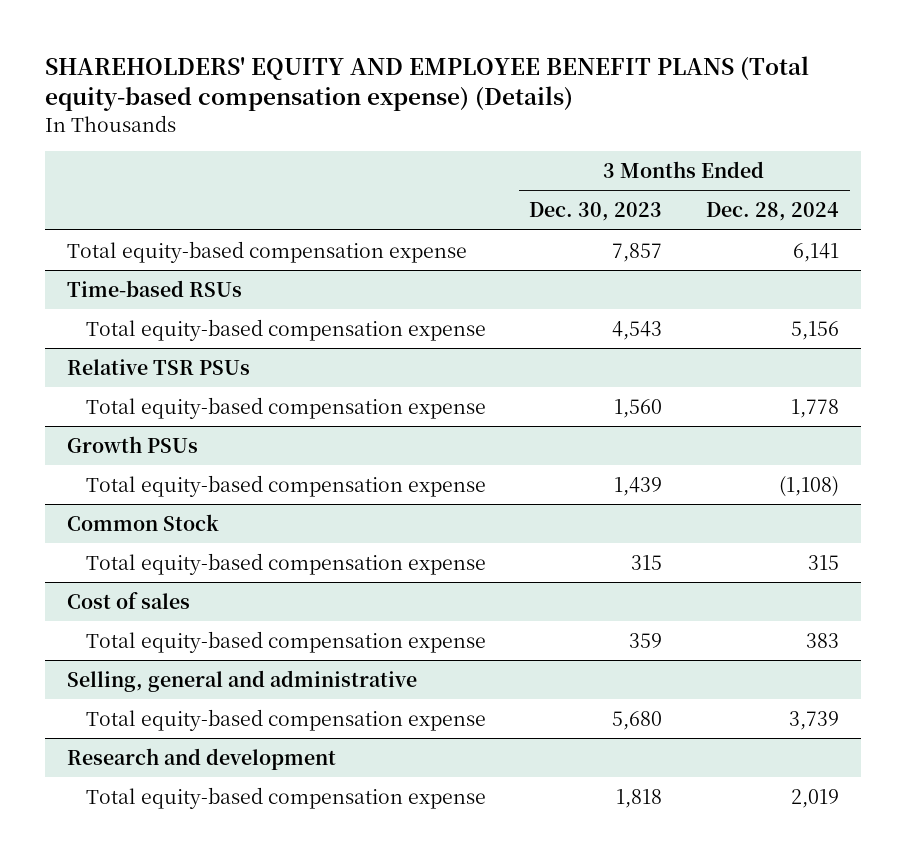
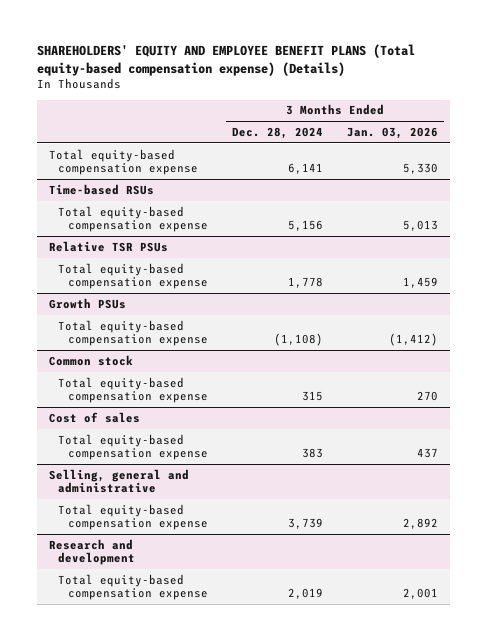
- | 3 Months Ended Dec. 30, 2023 | 3 Months Ended Dec. 28, 2024
+ | 3 Months Ended Dec. 28, 2024 | 3 Months Ended Jan. 03, 2026
- Common Stock
+ Common stock

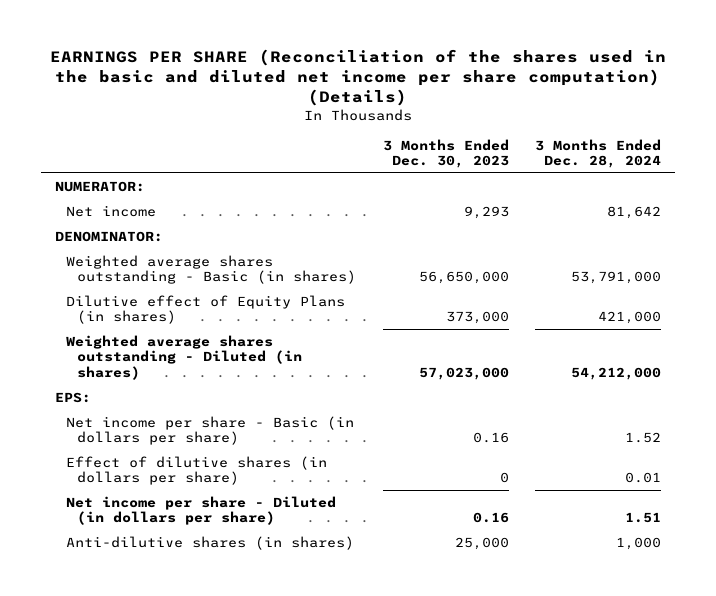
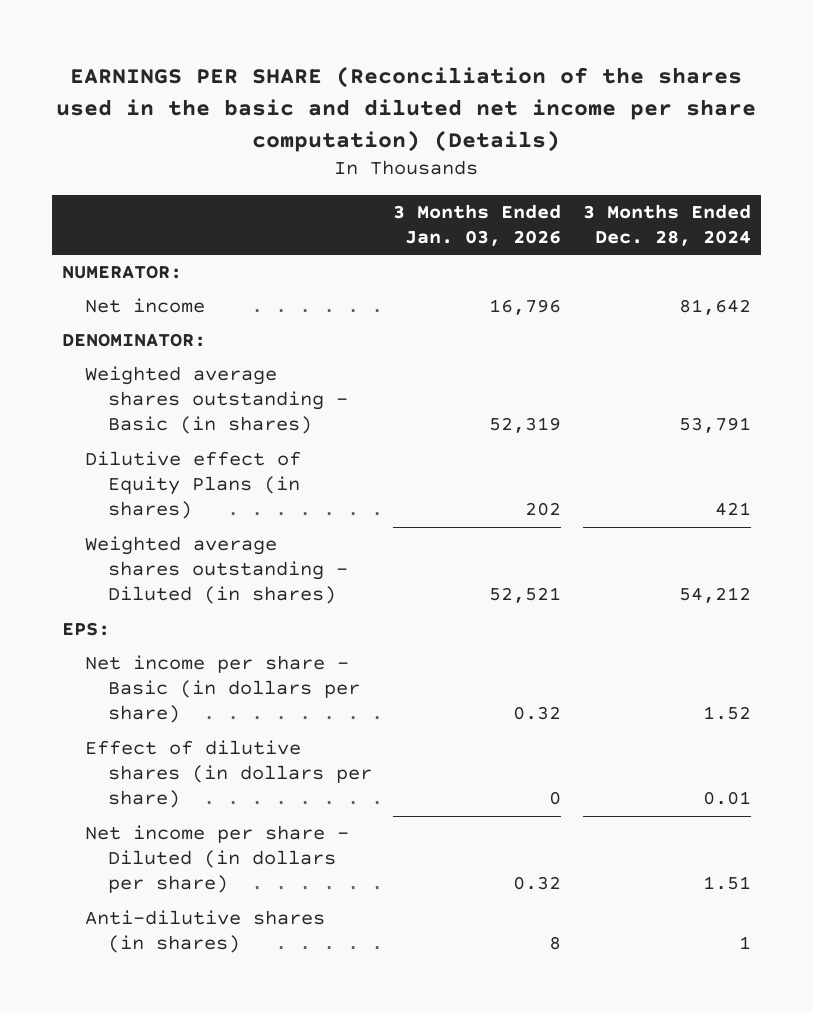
- | 3 Months Ended Dec. 30, 2023 | 3 Months Ended Dec. 28, 2024
+ | 3 Months Ended Jan. 03, 2026 | 3 Months Ended Dec. 28, 2024
- Weighted average shares outstanding - Basic (in shares) | 56,650,000 | 53,791,000
- Dilutive effect of Equity Plans (in shares) | 373,000 | 421,000
- Weighted average shares outstanding - Diluted (in shares) | 57,023,000 | 54,212,000
+ Weighted average shares outstanding - Basic (in shares) | 52,319 | 53,791
+ Dilutive effect of Equity Plans (in shares) | 202 | 421
+ Weighted average shares outstanding - Diluted (in shares) | 52,521 | 54,212
- Anti-dilutive shares (in shares) | 25,000 | 1,000
+ Anti-dilutive shares (in shares) | 8 | 1

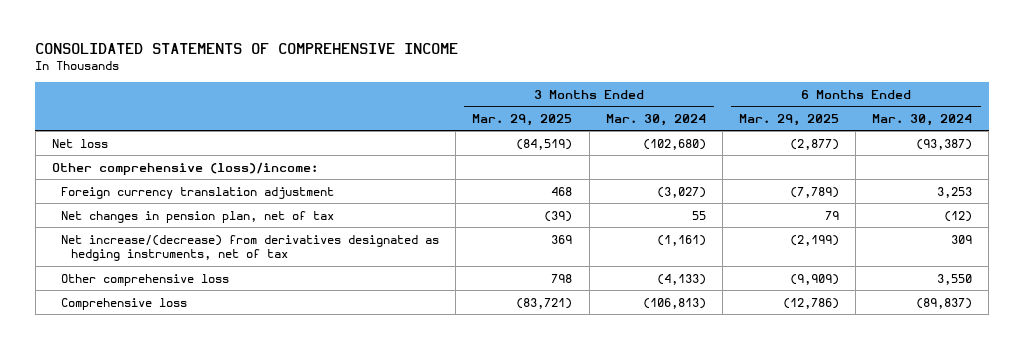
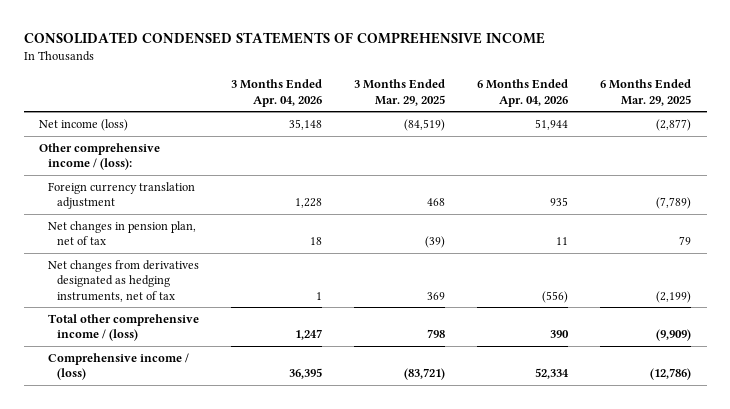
- CONSOLIDATED STATEMENTS OF COMPREHENSIVE INCOME
+ CONSOLIDATED CONDENSED STATEMENTS OF COMPREHENSIVE INCOME
- | 3 Months Ended Mar. 29, 2025 | 3 Months Ended Mar. 30, 2024 | 6 Months Ended Mar. 29, 2025 | 6 Months Ended Mar. 30, 2024
+ | 3 Months Ended Apr. 04, 2026 | 3 Months Ended Mar. 29, 2025 | 6 Months Ended Apr. 04, 2026 | 6 Months Ended Mar. 29, 2025
- Net loss | (84,519) | (102,680) | (2,877) | (93,387)
- Other comprehensive (loss)/income:
+ Net income (loss) | 35,148 | (84,519) | 51,944 | (2,877)
+ Other comprehensive income / (loss):
- Net increase/(decrease) from derivatives designated as hedging instruments, net of tax | 369 | (1,161) | (2,199) | 309
- Other comprehensive loss | 798 | (4,133) | (9,909) | 3,550
- Comprehensive loss | (83,721) | (106,813) | (12,786) | (89,837)
+ Net changes from derivatives designated as hedging instruments, net of tax | 1 | 369 | (556) | (2,199)
+ Total other comprehensive income / (loss) | 1,247 | 798 | 390 | (9,909)
+ Comprehensive income / (loss) | 36,395 | (83,721) | 52,334 | (12,786)

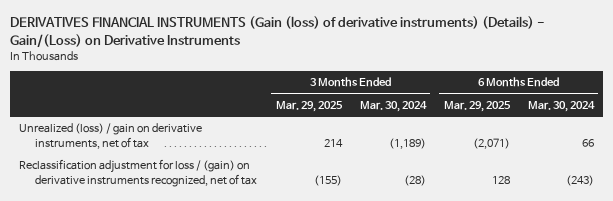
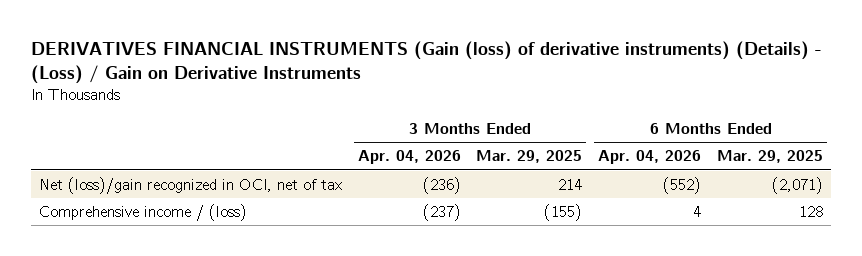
- DERIVATIVES FINANCIAL INSTRUMENTS (Gain (loss) of derivative instruments) (Details) - Gain/(Loss) on Derivative Instruments
+ DERIVATIVES FINANCIAL INSTRUMENTS (Gain (loss) of derivative instruments) (Details) - (Loss) / Gain on Derivative Instruments
- | 3 Months Ended Mar. 29, 2025 | 3 Months Ended Mar. 30, 2024 | 6 Months Ended Mar. 29, 2025 | 6 Months Ended Mar. 30, 2024
+ | 3 Months Ended Apr. 04, 2026 | 3 Months Ended Mar. 29, 2025 | 6 Months Ended Apr. 04, 2026 | 6 Months Ended Mar. 29, 2025
- Unrealized (loss) / gain on derivative instruments, net of tax | 214 | (1,189) | (2,071) | 66
- Reclassification adjustment for loss / (gain) on derivative instruments recognized, net of tax | (155) | (28) | 128 | (243)
+ Net (loss)/gain recognized in OCI, net of tax | (236) | 214 | (552) | (2,071)
+ Comprehensive income / (loss) | (237) | (155) | 4 | 128

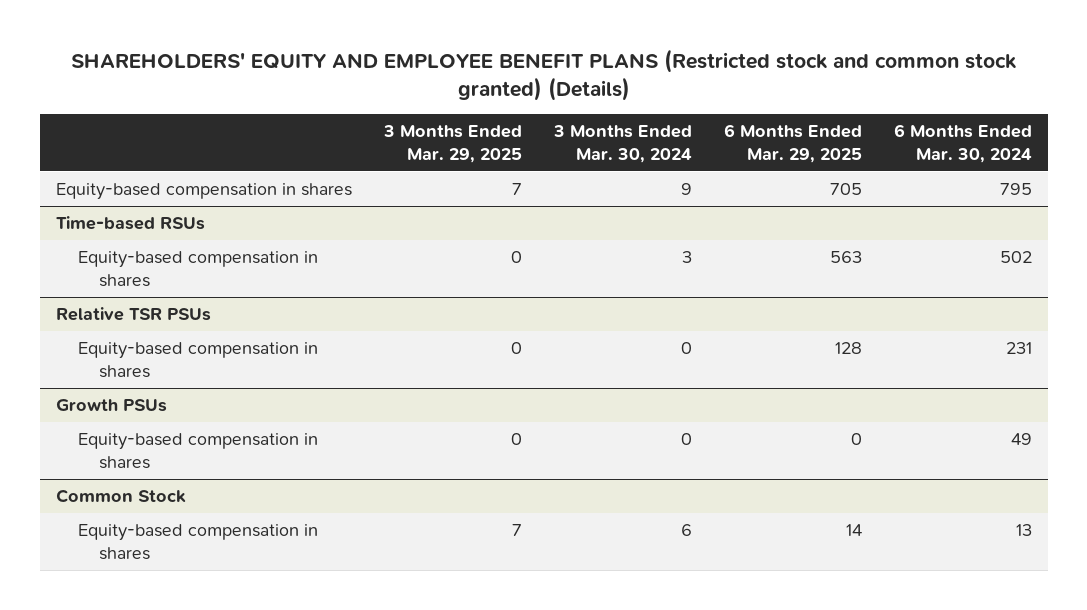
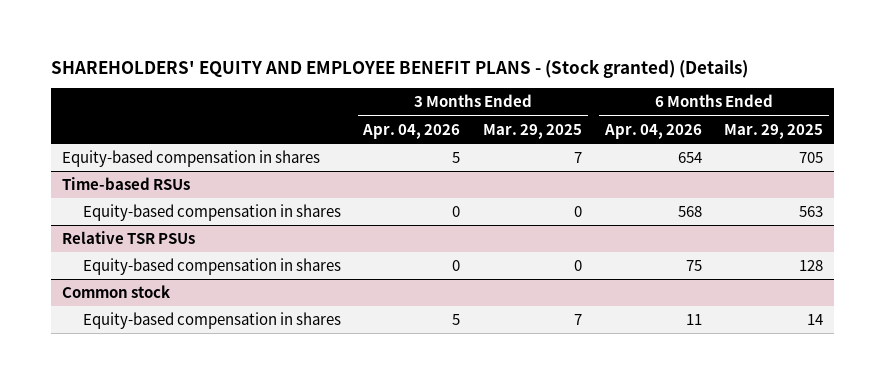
- SHAREHOLDERS' EQUITY AND EMPLOYEE BENEFIT PLANS (Restricted stock and common stock granted) (Details)
+ SHAREHOLDERS' EQUITY AND EMPLOYEE BENEFIT PLANS - (Stock granted) (Details)
- | 3 Months Ended Mar. 29, 2025 | 3 Months Ended Mar. 30, 2024 | 6 Months Ended Mar. 29, 2025 | 6 Months Ended Mar. 30, 2024
+ | 3 Months Ended Apr. 04, 2026 | 3 Months Ended Mar. 29, 2025 | 6 Months Ended Apr. 04, 2026 | 6 Months Ended Mar. 29, 2025
- Growth PSUs
- Equity-based compensation in shares | 0 | 0 | 0 | 49
- Common Stock
+ Common stock

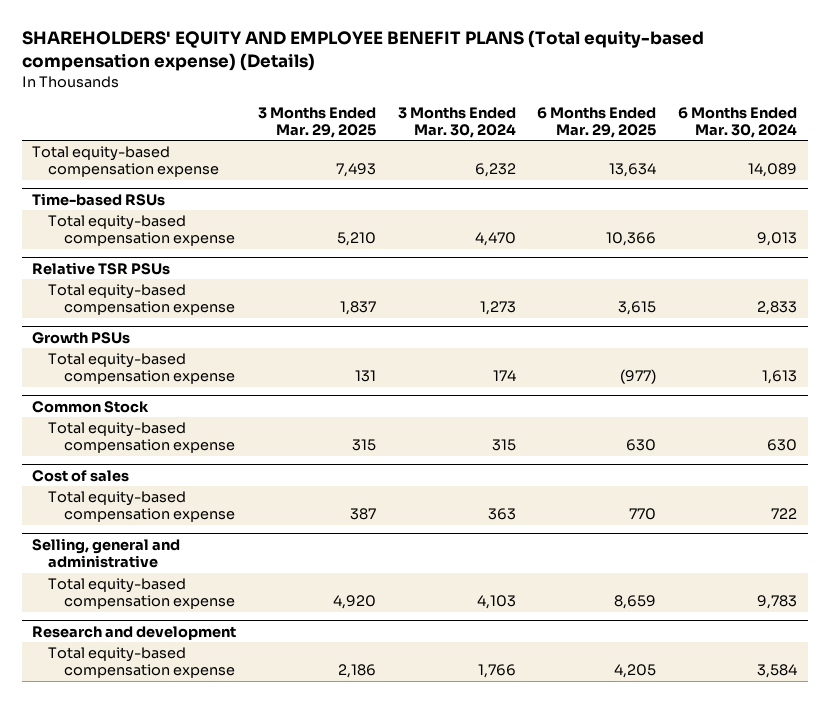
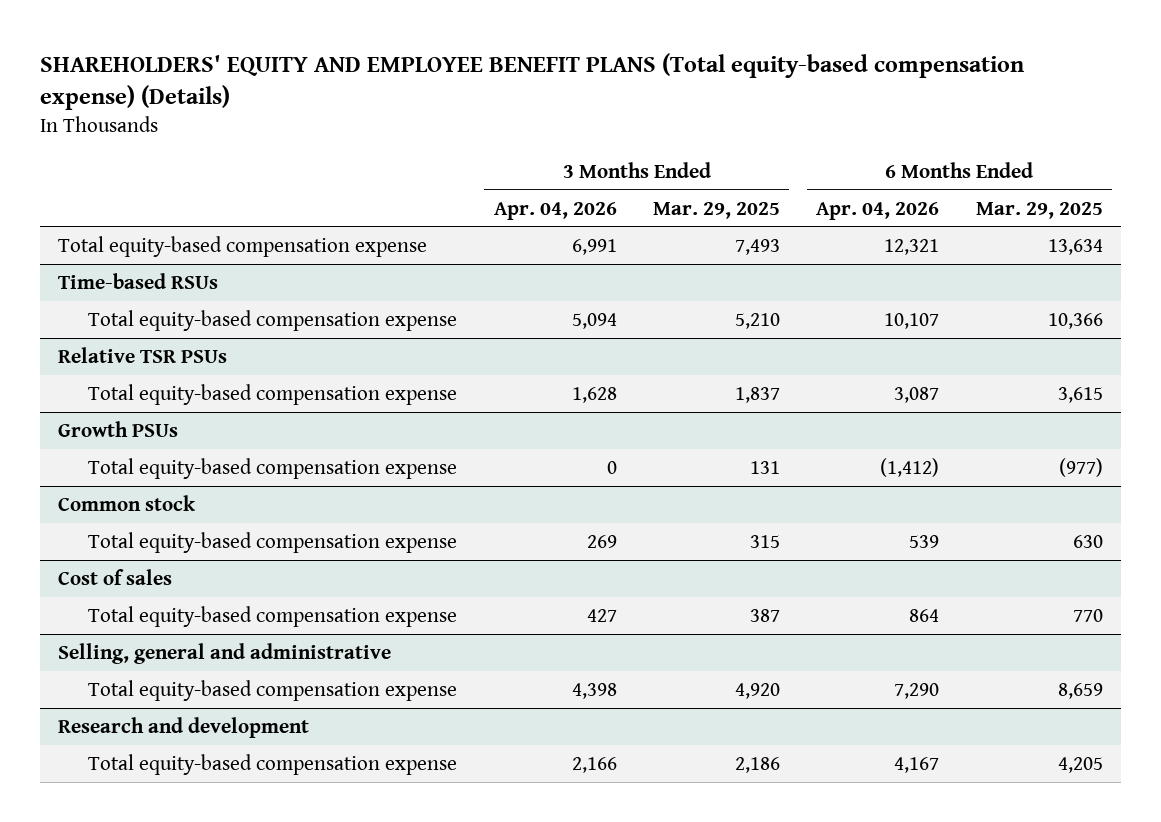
- | 3 Months Ended Mar. 29, 2025 | 3 Months Ended Mar. 30, 2024 | 6 Months Ended Mar. 29, 2025 | 6 Months Ended Mar. 30, 2024
+ | 3 Months Ended Apr. 04, 2026 | 3 Months Ended Mar. 29, 2025 | 6 Months Ended Apr. 04, 2026 | 6 Months Ended Mar. 29, 2025
- Common Stock
+ Common stock

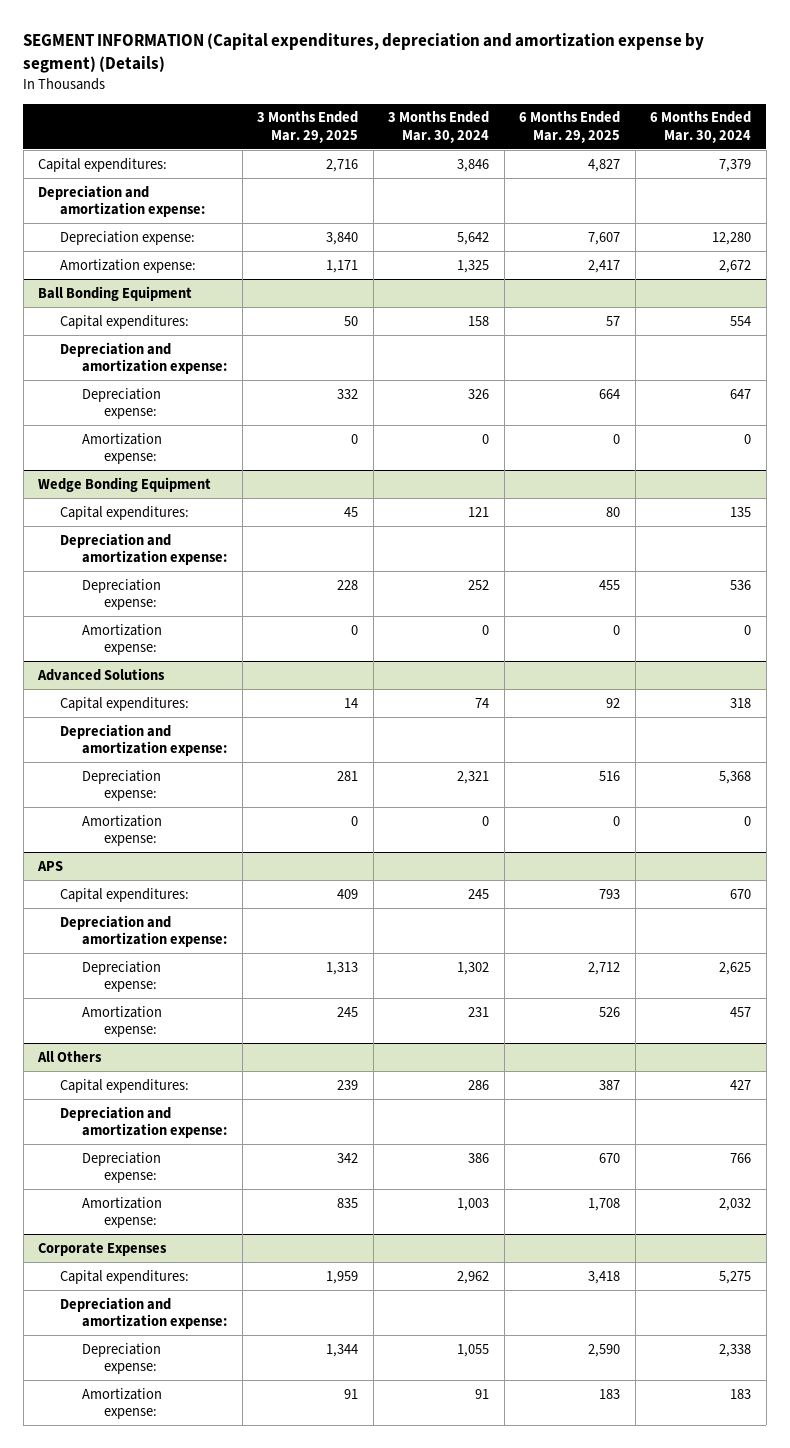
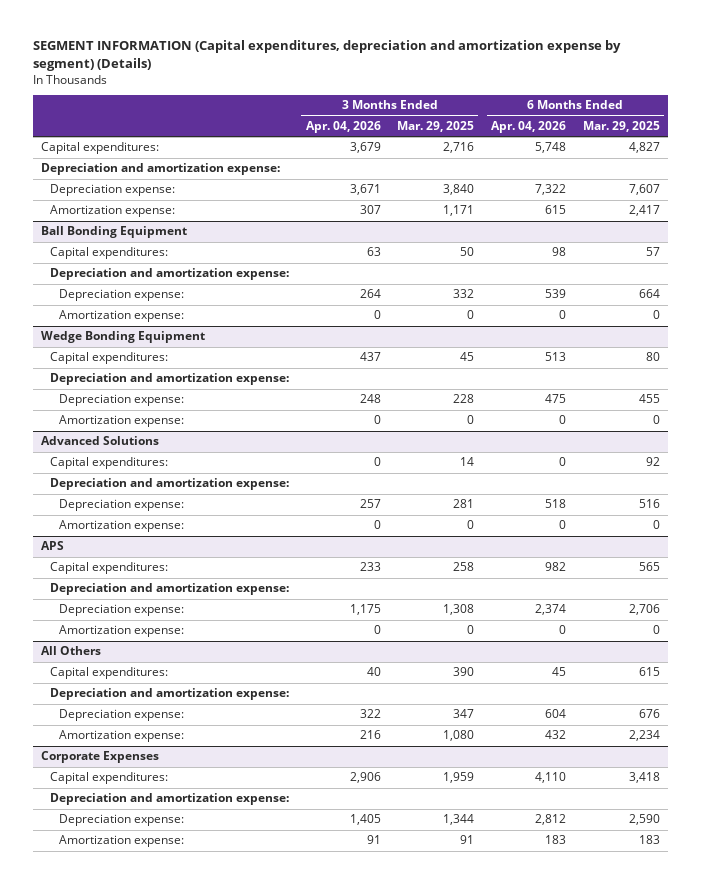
- | 3 Months Ended Mar. 29, 2025 | 3 Months Ended Mar. 30, 2024 | 6 Months Ended Mar. 29, 2025 | 6 Months Ended Mar. 30, 2024
+ | 3 Months Ended Apr. 04, 2026 | 3 Months Ended Mar. 29, 2025 | 6 Months Ended Apr. 04, 2026 | 6 Months Ended Mar. 29, 2025
@ APS
- Capital expenditures: | 409 | 245 | 793 | 670
+ Capital expenditures: | 233 | 258 | 982 | 565
- Depreciation expense: | 1,313 | 1,302 | 2,712 | 2,625
- Amortization expense: | 245 | 231 | 526 | 457
+ Depreciation expense: | 1,175 | 1,308 | 2,374 | 2,706
+ Amortization expense: | 0 | 0 | 0 | 0
@ All Others
- Capital expenditures: | 239 | 286 | 387 | 427
+ Capital expenditures: | 40 | 390 | 45 | 615
- Depreciation expense: | 342 | 386 | 670 | 766
- Amortization expense: | 835 | 1,003 | 1,708 | 2,032
+ Depreciation expense: | 322 | 347 | 604 | 676
+ Amortization expense: | 216 | 1,080 | 432 | 2,234

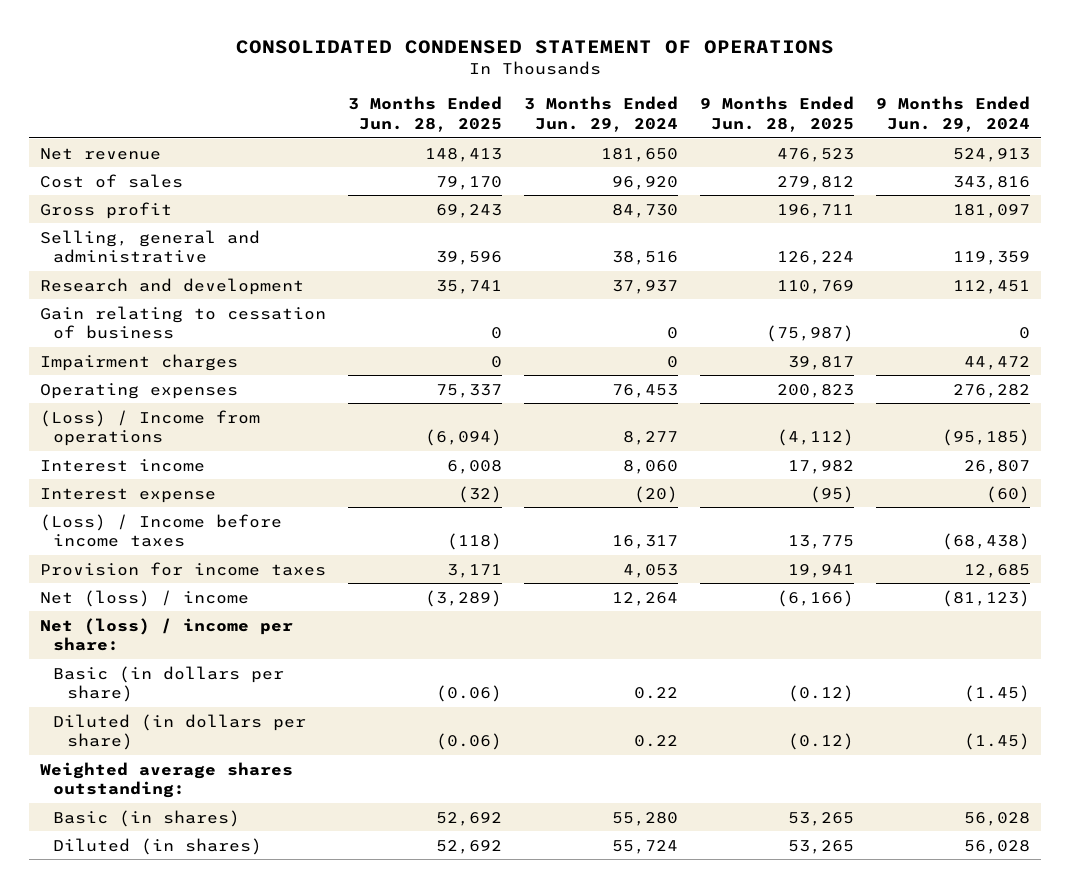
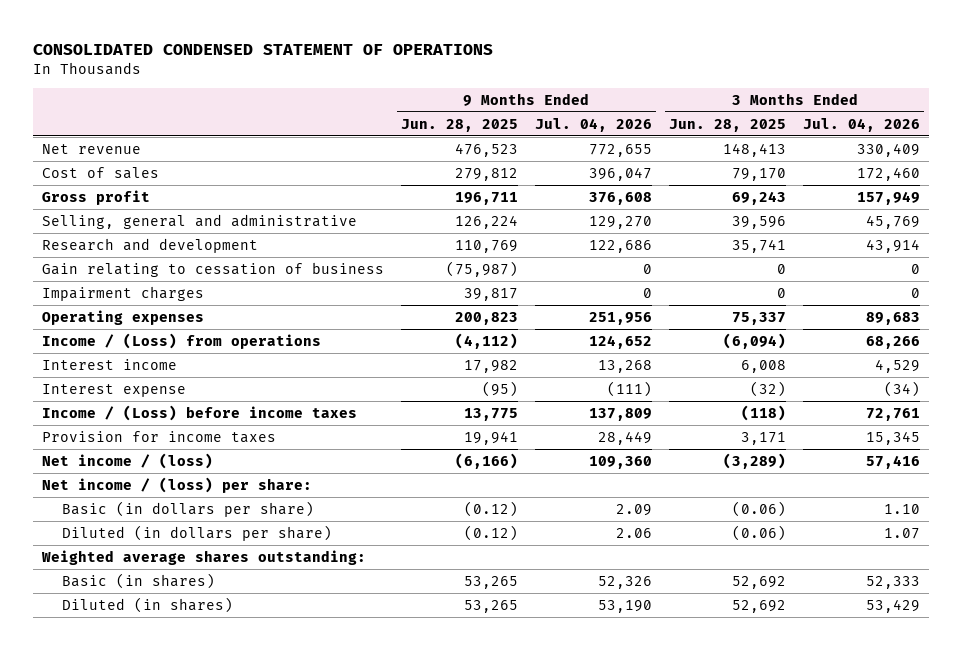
- | 3 Months Ended Jun. 28, 2025 | 3 Months Ended Jun. 29, 2024 | 9 Months Ended Jun. 28, 2025 | 9 Months Ended Jun. 29, 2024
+ | 9 Months Ended Jun. 28, 2025 | 9 Months Ended Jul. 04, 2026 | 3 Months Ended Jun. 28, 2025 | 3 Months Ended Jul. 04, 2026
- (Loss) / Income from operations | (6,094) | 8,277 | (4,112) | (95,185)
+ Income / (Loss) from operations | (4,112) | 124,652 | (6,094) | 68,266
- (Loss) / Income before income taxes | (118) | 16,317 | 13,775 | (68,438)
+ Income / (Loss) before income taxes | 13,775 | 137,809 | (118) | 72,761
- Net (loss) / income | (3,289) | 12,264 | (6,166) | (81,123)
- Net (loss) / income per share:
+ Net income / (loss) | (6,166) | 109,360 | (3,289) | 57,416
+ Net income / (loss) per share:

